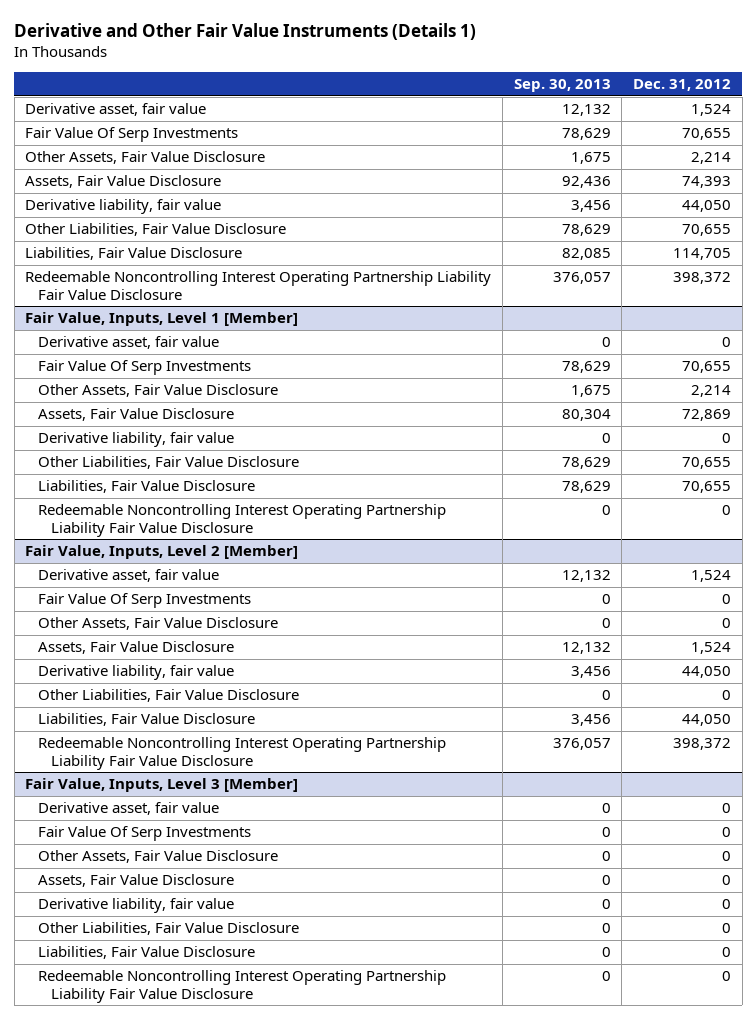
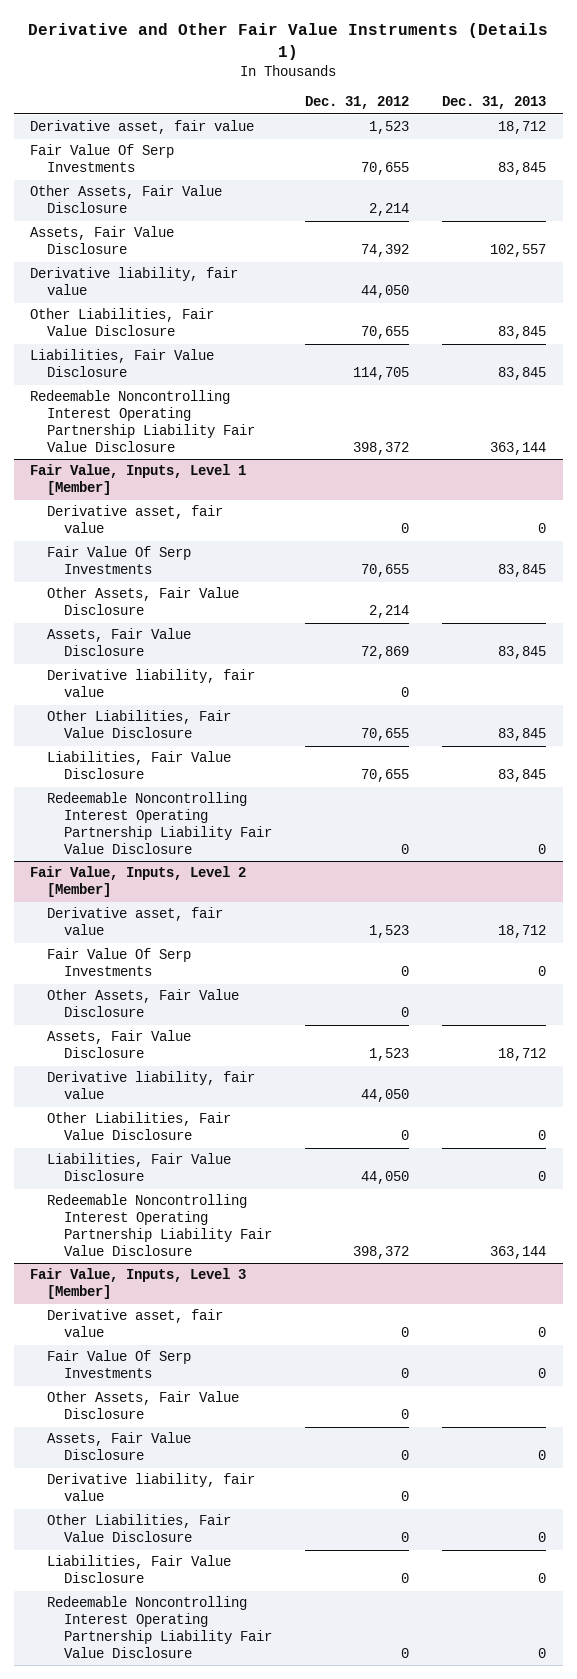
- | Sep. 30, 2013 | Dec. 31, 2012
+ | Dec. 31, 2012 | Dec. 31, 2013
- Derivative asset, fair value | 12,132 | 1,524
+ Derivative asset, fair value | 1,523 | 18,712
- Assets, Fair Value Disclosure | 92,436 | 74,393
+ Assets, Fair Value Disclosure | 74,392 | 102,557
@ Fair Value, Inputs, Level 2 [Member]
- Derivative asset, fair value | 12,132 | 1,524
+ Derivative asset, fair value | 1,523 | 18,712
- Assets, Fair Value Disclosure | 12,132 | 1,524
+ Assets, Fair Value Disclosure | 1,523 | 18,712

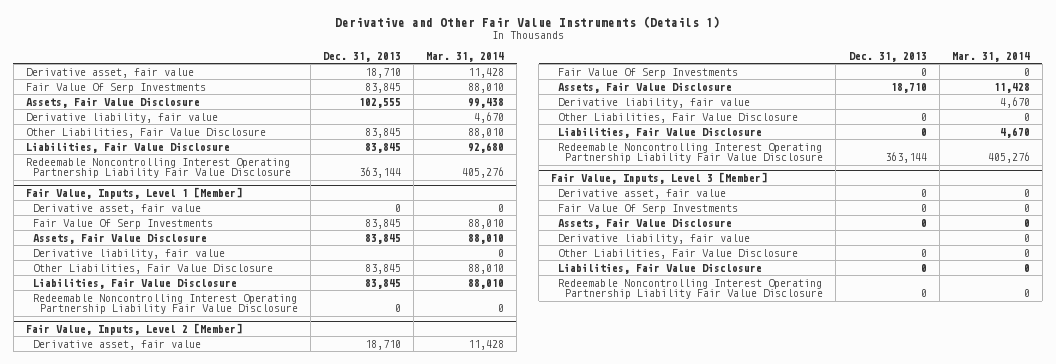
- | Dec. 31, 2012 | Dec. 31, 2013
+ | Dec. 31, 2013 | Mar. 31, 2014
- Derivative asset, fair value | 1,523 | 18,712
+ Derivative asset, fair value | 18,710 | 11,428
- Other Assets, Fair Value Disclosure | 2,214 |
- Assets, Fair Value Disclosure | 74,392 | 102,557
+ Assets, Fair Value Disclosure | 102,555 | 99,438
@ Fair Value, Inputs, Level 1 [Member]
- Other Assets, Fair Value Disclosure | 2,214 |
@ Fair Value, Inputs, Level 2 [Member]
- Derivative asset, fair value | 1,523 | 18,712
+ Derivative asset, fair value | 18,710 | 11,428
- Other Assets, Fair Value Disclosure | 0 |
- Assets, Fair Value Disclosure | 1,523 | 18,712
+ Assets, Fair Value Disclosure | 18,710 | 11,428
@ Fair Value, Inputs, Level 3 [Member]
- Other Assets, Fair Value Disclosure | 0 |

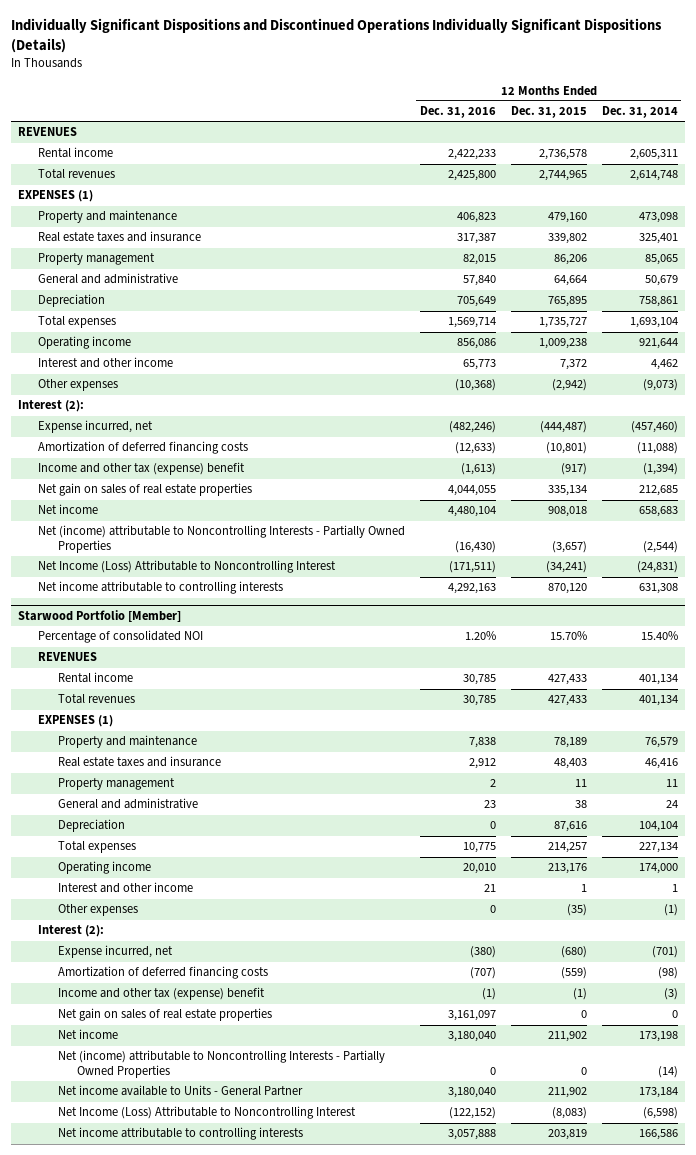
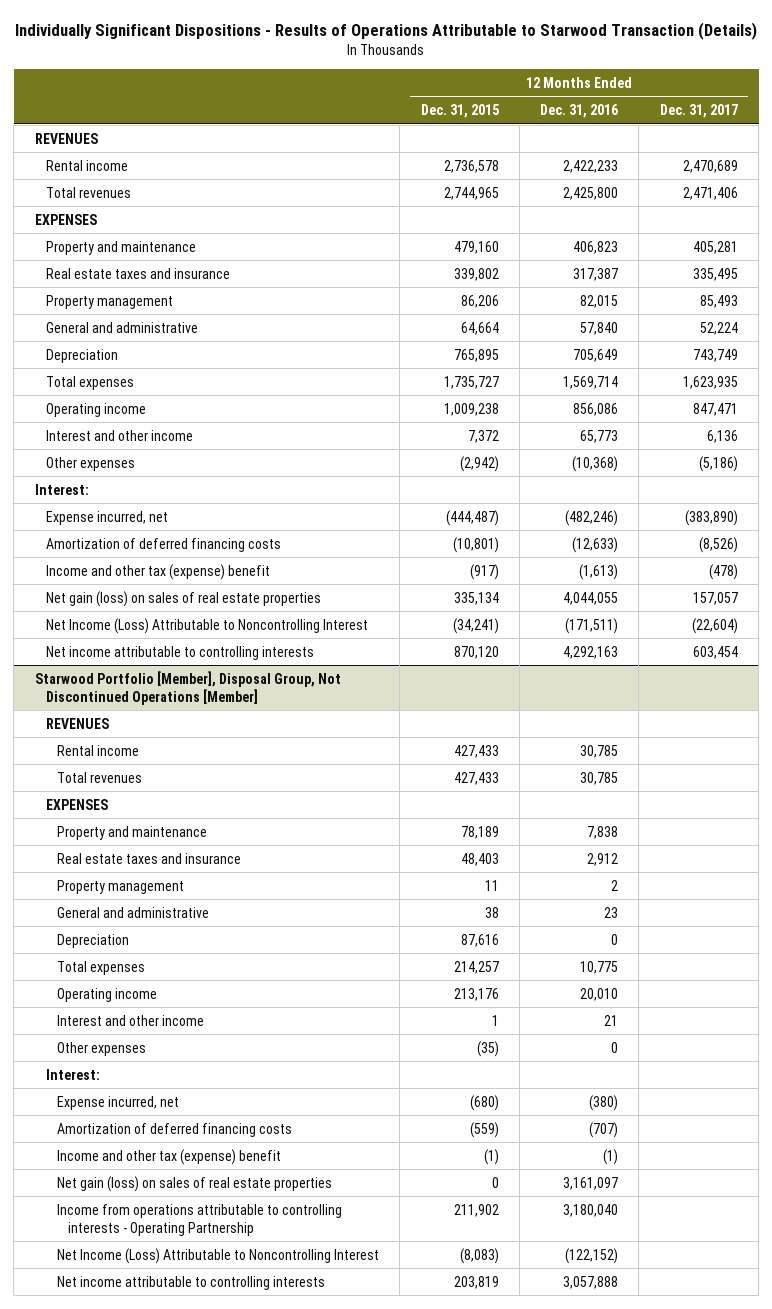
- Individually Significant Dispositions and Discontinued Operations Individually Significant Dispositions (Details)
+ Individually Significant Dispositions - Results of Operations Attributable to Starwood Transaction (Details)
- | 12 Months Ended Dec. 31, 2016 | 12 Months Ended Dec. 31, 2015 | 12 Months Ended Dec. 31, 2014
+ | 12 Months Ended Dec. 31, 2015 | 12 Months Ended Dec. 31, 2016 | 12 Months Ended Dec. 31, 2017
- EXPENSES (1)
+ EXPENSES
- Interest (2):
+ Interest:
- Net gain on sales of real estate properties | 4,044,055 | 335,134 | 212,685
- Net income | 4,480,104 | 908,018 | 658,683
- Net (income) attributable to Noncontrolling Interests - Partially Owned Properties | (16,430) | (3,657) | (2,544)
+ Net gain (loss) on sales of real estate properties | 335,134 | 4,044,055 | 157,057
- Starwood Portfolio [Member]
- Percentage of consolidated NOI | 1.20% | 15.70% | 15.40%
+ Starwood Portfolio [Member], Disposal Group, Not Discontinued Operations [Member]
- EXPENSES (1)
+ EXPENSES
- Interest (2):
+ Interest:
- Net gain on sales of real estate properties | 3,161,097 | 0 | 0
- Net income | 3,180,040 | 211,902 | 173,198
- Net (income) attributable to Noncontrolling Interests - Partially Owned Properties | 0 | 0 | (14)
- Net income available to Units - General Partner | 3,180,040 | 211,902 | 173,184
+ Net gain (loss) on sales of real estate properties | 0 | 3,161,097 |
+ Income from operations attributable to controlling interests - Operating Partnership | 211,902 | 3,180,040 |

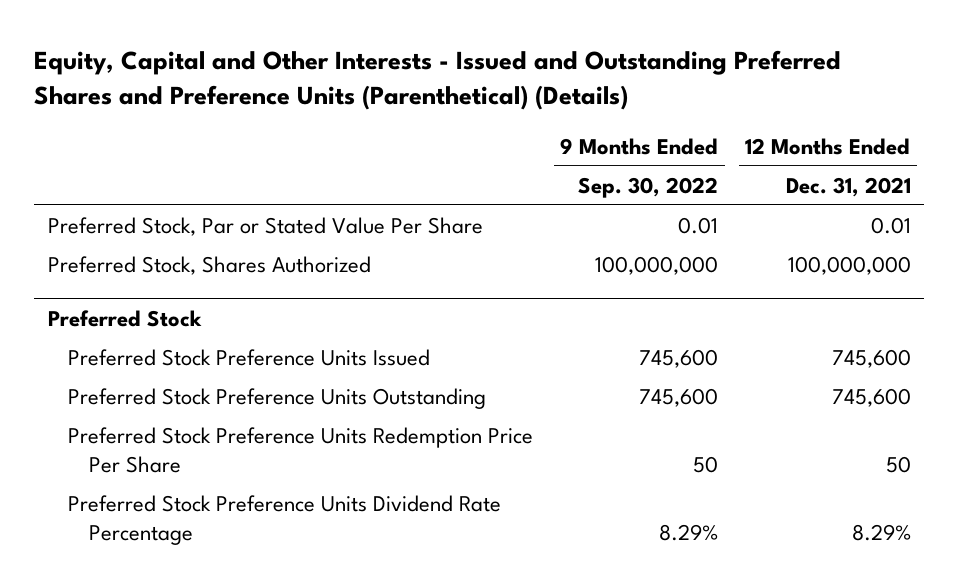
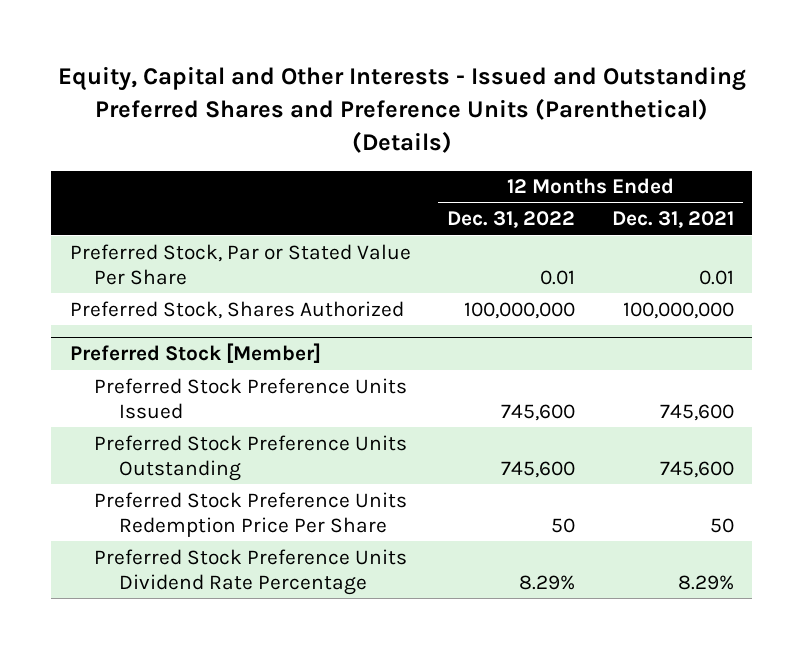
- | 9 Months Ended Sep. 30, 2022 | 12 Months Ended Dec. 31, 2021
+ | 12 Months Ended Dec. 31, 2022 | 12 Months Ended Dec. 31, 2021
- Preferred Stock
+ Preferred Stock [Member]

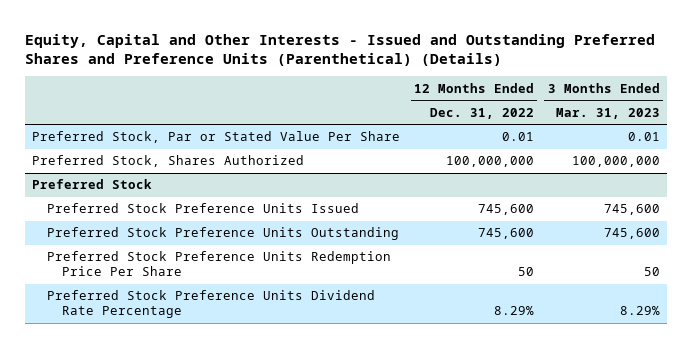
- | 12 Months Ended Dec. 31, 2022 | 12 Months Ended Dec. 31, 2021
+ | 12 Months Ended Dec. 31, 2022 | 3 Months Ended Mar. 31, 2023
- Preferred Stock [Member]
+ Preferred Stock

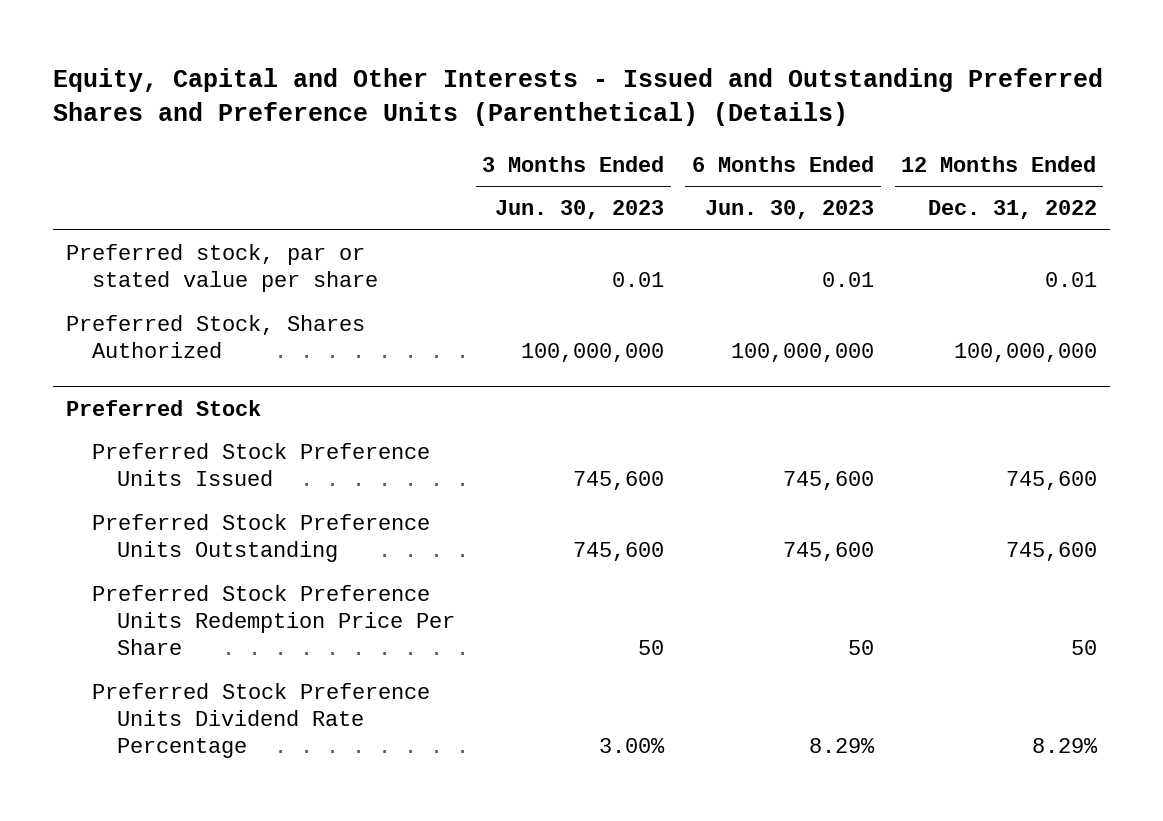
- | 12 Months Ended Dec. 31, 2022 | 3 Months Ended Mar. 31, 2023
+ | 3 Months Ended Jun. 30, 2023 | 6 Months Ended Jun. 30, 2023 | 12 Months Ended Dec. 31, 2022
- Preferred Stock, Par or Stated Value Per Share | 0.01 | 0.01
+ Preferred stock, par or stated value per share | 0.01 | 0.01 | 0.01

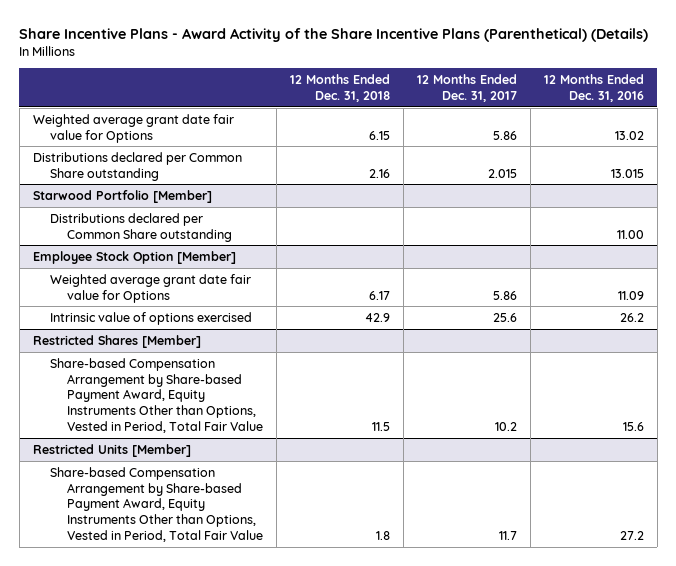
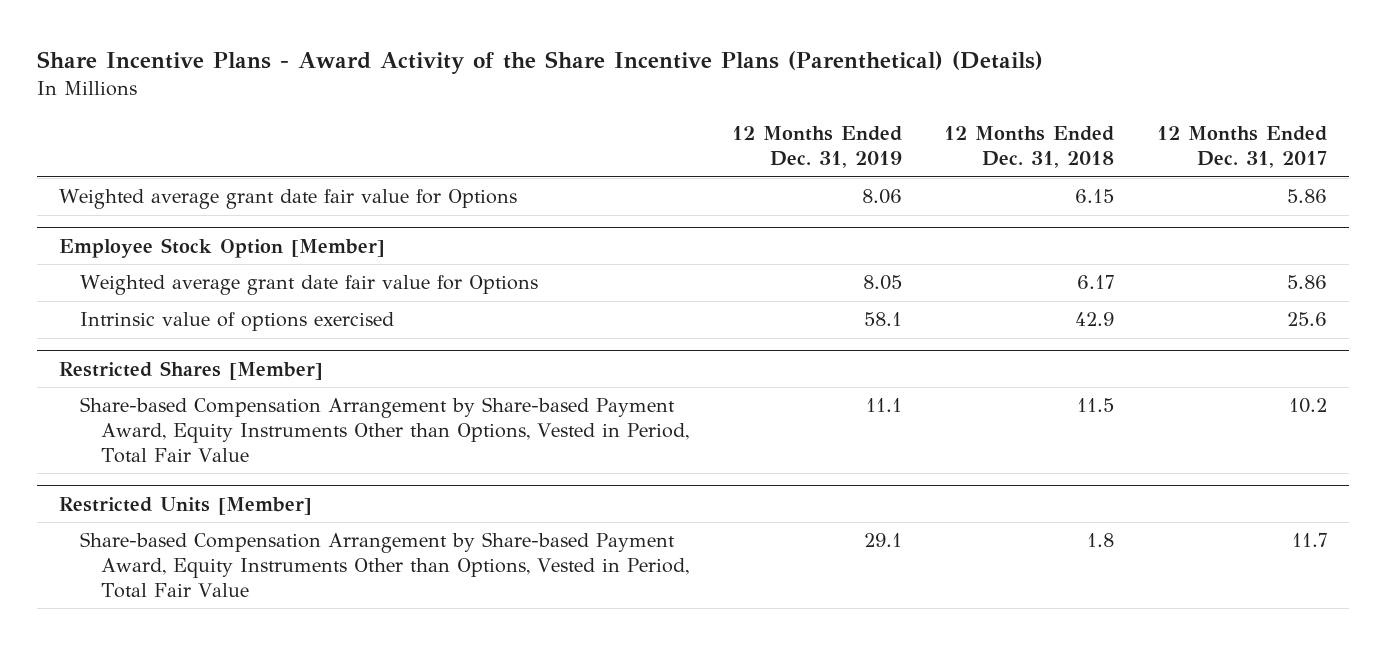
- | 12 Months Ended Dec. 31, 2018 | 12 Months Ended Dec. 31, 2017 | 12 Months Ended Dec. 31, 2016
+ | 12 Months Ended Dec. 31, 2019 | 12 Months Ended Dec. 31, 2018 | 12 Months Ended Dec. 31, 2017
- Distributions declared per Common Share outstanding | 2.16 | 2.015 | 13.015
- Starwood Portfolio [Member]
- Distributions declared per Common Share outstanding | | | 11.00

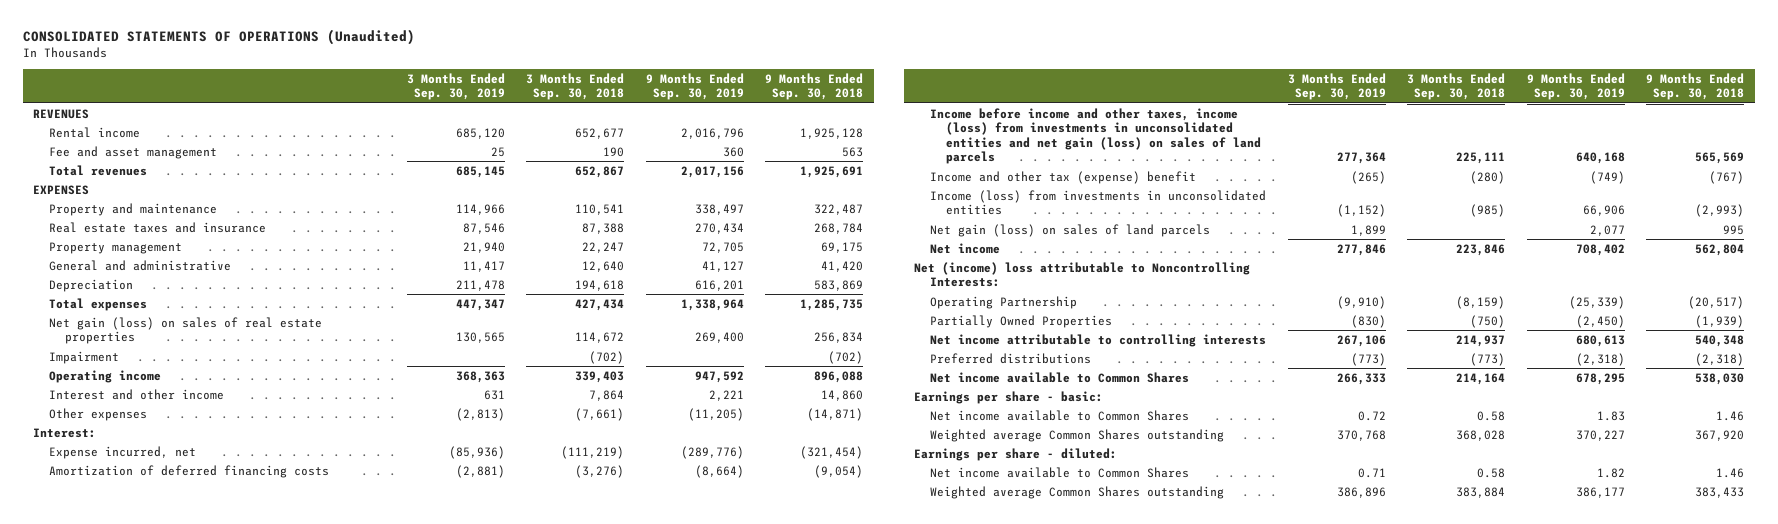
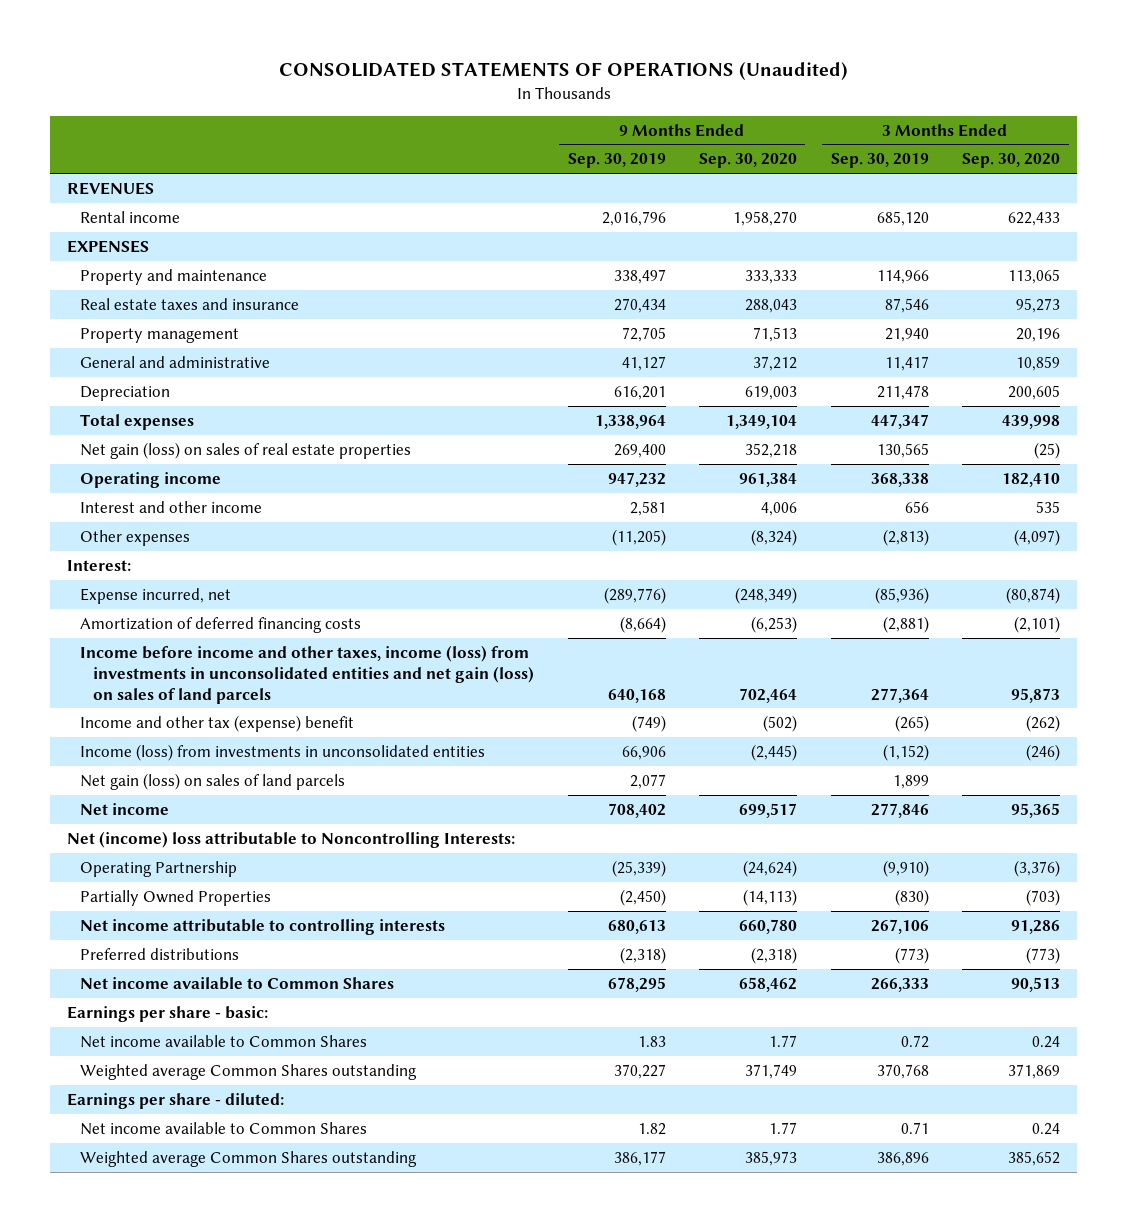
- | 3 Months Ended Sep. 30, 2019 | 3 Months Ended Sep. 30, 2018 | 9 Months Ended Sep. 30, 2019 | 9 Months Ended Sep. 30, 2018
+ | 9 Months Ended Sep. 30, 2019 | 9 Months Ended Sep. 30, 2020 | 3 Months Ended Sep. 30, 2019 | 3 Months Ended Sep. 30, 2020
- Fee and asset management | 25 | 190 | 360 | 563
- Total revenues | 685,145 | 652,867 | 2,017,156 | 1,925,691
- Impairment | | (702) | | (702)
- Operating income | 368,363 | 339,403 | 947,592 | 896,088
- Interest and other income | 631 | 7,864 | 2,221 | 14,860
+ Operating income | 947,232 | 961,384 | 368,338 | 182,410
+ Interest and other income | 2,581 | 4,006 | 656 | 535

